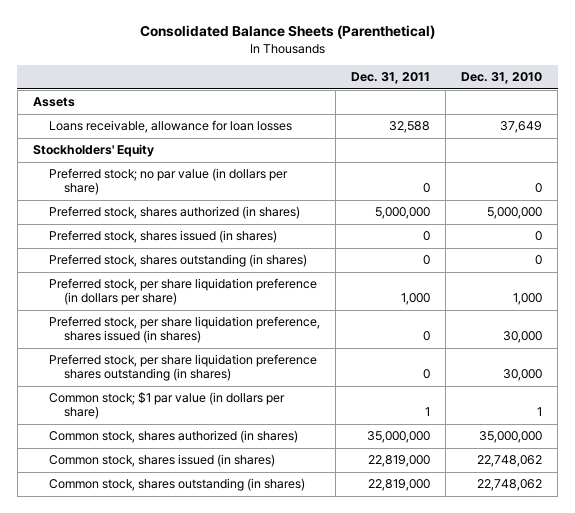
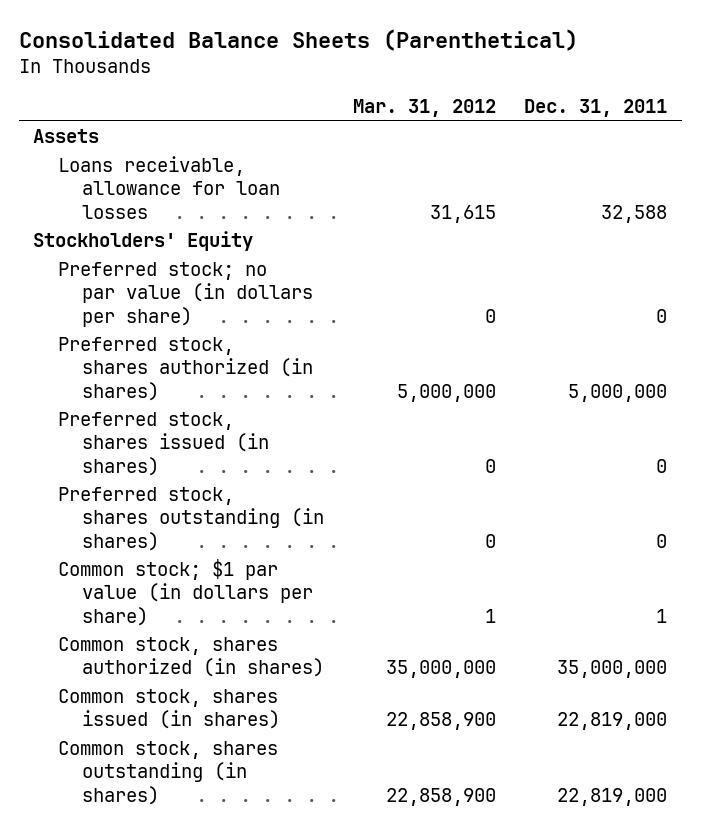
- | Dec. 31, 2011 | Dec. 31, 2010
+ | Mar. 31, 2012 | Dec. 31, 2011
- Preferred stock, per share liquidation preference (in dollars per share) | 1,000 | 1,000
- Preferred stock, per share liquidation preference, shares issued (in shares) | 0 | 30,000
- Preferred stock, per share liquidation preference shares outstanding (in shares) | 0 | 30,000

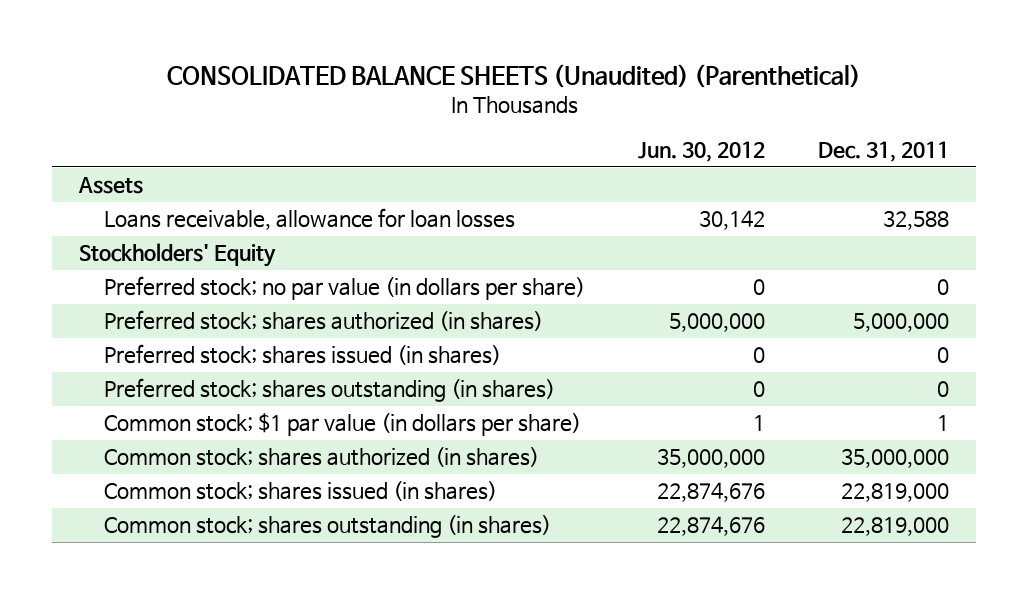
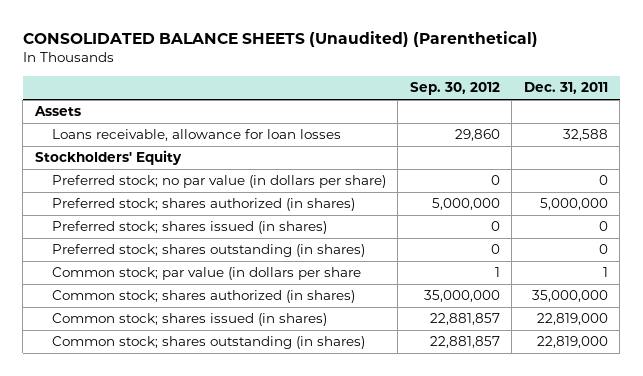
- | Jun. 30, 2012 | Dec. 31, 2011
+ | Sep. 30, 2012 | Dec. 31, 2011
- Common stock; $1 par value (in dollars per share) | 1 | 1
+ Common stock; par value (in dollars per share | 1 | 1

